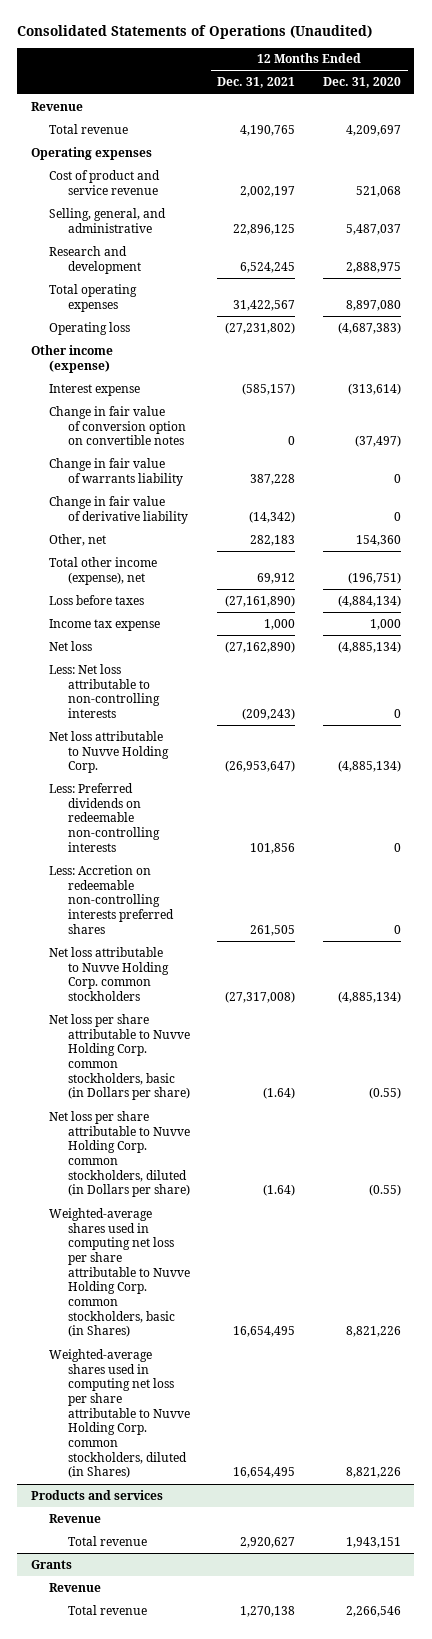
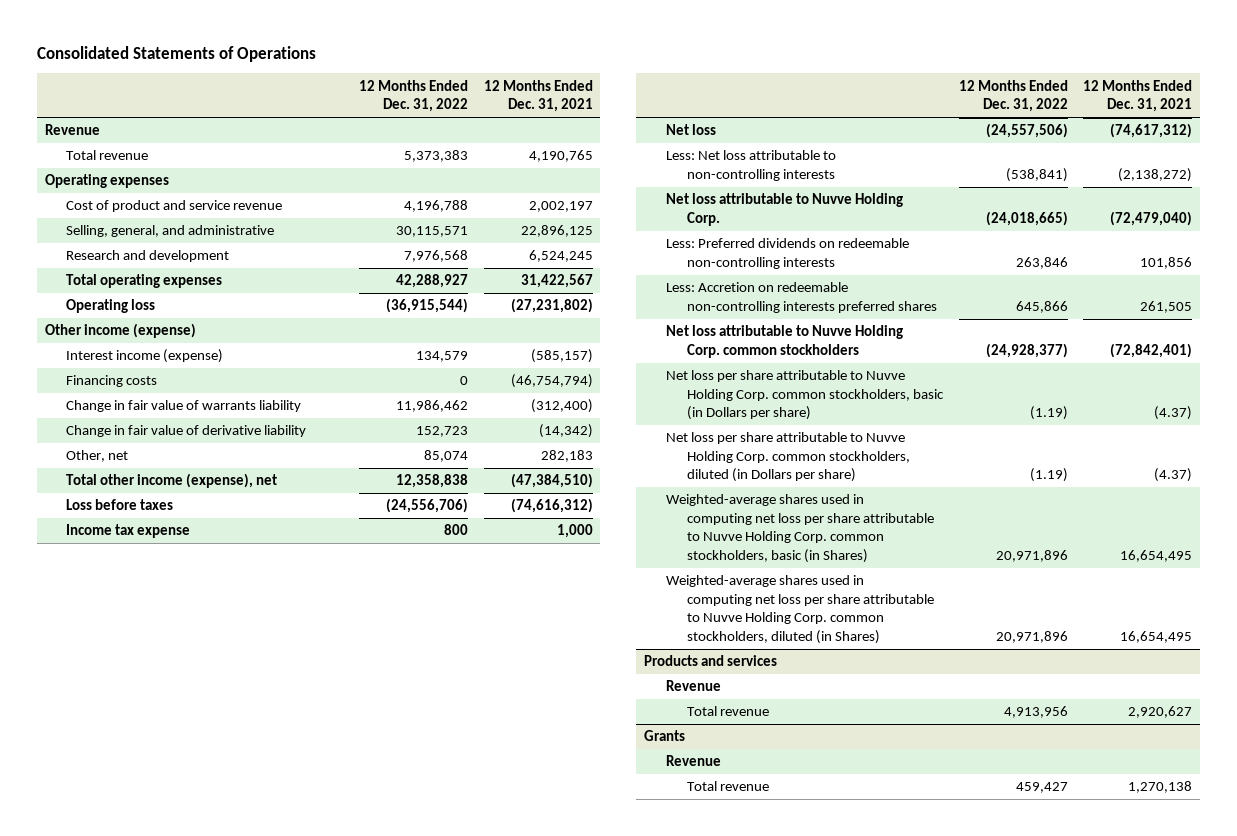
- Consolidated Statements of Operations (Unaudited)
+ Consolidated Statements of Operations
- | 12 Months Ended Dec. 31, 2021 | 12 Months Ended Dec. 31, 2020
+ | 12 Months Ended Dec. 31, 2022 | 12 Months Ended Dec. 31, 2021
- Interest expense | (585,157) | (313,614)
- Change in fair value of conversion option on convertible notes | 0 | (37,497)
- Change in fair value of warrants liability | 387,228 | 0
+ Interest income (expense) | 134,579 | (585,157)
+ Financing costs | 0 | (46,754,794)
+ Change in fair value of warrants liability | 11,986,462 | (312,400)
- Total other income (expense), net | 69,912 | (196,751)
- Loss before taxes | (27,161,890) | (4,884,134)
+ Total other income (expense), net | 12,358,838 | (47,384,510)
+ Loss before taxes | (24,556,706) | (74,616,312)
- Net loss | (27,162,890) | (4,885,134)
- Less: Net loss attributable to non-controlling interests | (209,243) | 0
- Net loss attributable to Nuvve Holding Corp. | (26,953,647) | (4,885,134)
+ Net loss | (24,557,506) | (74,617,312)
+ Less: Net loss attributable to non-controlling interests | (538,841) | (2,138,272)
+ Net loss attributable to Nuvve Holding Corp. | (24,018,665) | (72,479,040)
- Net loss attributable to Nuvve Holding Corp. common stockholders | (27,317,008) | (4,885,134)
- Net loss per share attributable to Nuvve Holding Corp. common stockholders, basic (in Dollars per share) | (1.64) | (0.55)
- Net loss per share attributable to Nuvve Holding Corp. common stockholders, diluted (in Dollars per share) | (1.64) | (0.55)
+ Net loss attributable to Nuvve Holding Corp. common stockholders | (24,928,377) | (72,842,401)
+ Net loss per share attributable to Nuvve Holding Corp. common stockholders, basic (in Dollars per share) | (1.19) | (4.37)
+ Net loss per share attributable to Nuvve Holding Corp. common stockholders, diluted (in Dollars per share) | (1.19) | (4.37)

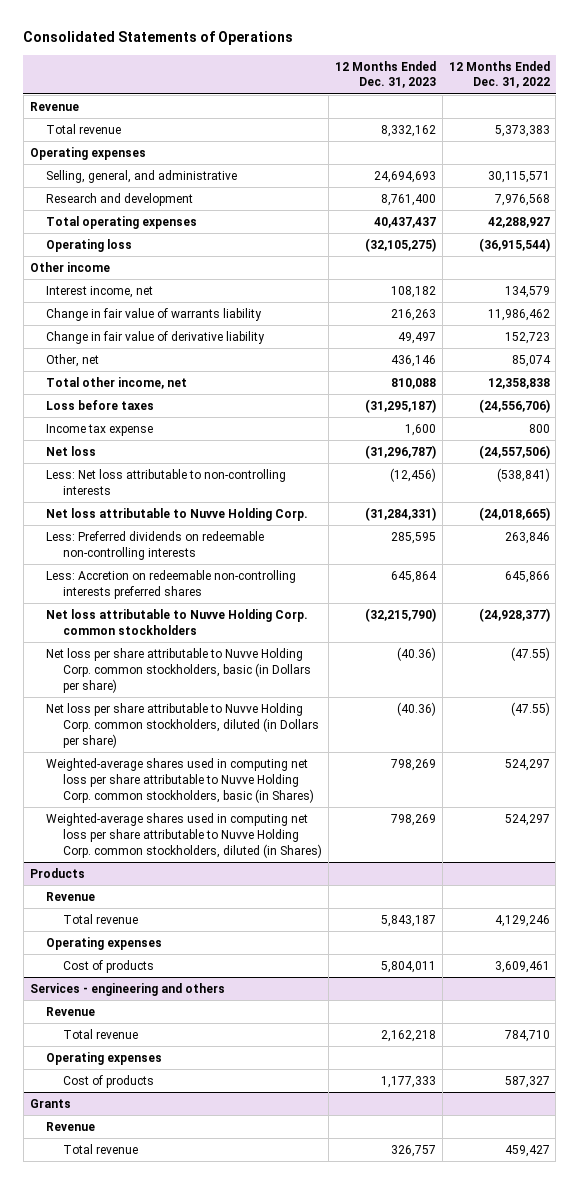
- | 12 Months Ended Dec. 31, 2022 | 12 Months Ended Dec. 31, 2021
+ | 12 Months Ended Dec. 31, 2023 | 12 Months Ended Dec. 31, 2022
- Cost of product and service revenue | 4,196,788 | 2,002,197
- Other income (expense)
- Interest income (expense) | 134,579 | (585,157)
- Financing costs | 0 | (46,754,794)
+ Other income
+ Interest income, net | 108,182 | 134,579
- Total other income (expense), net | 12,358,838 | (47,384,510)
+ Total other income, net | 810,088 | 12,358,838
- Net loss per share attributable to Nuvve Holding Corp. common stockholders, basic (in Dollars per share) | (1.19) | (4.37)
- Net loss per share attributable to Nuvve Holding Corp. common stockholders, diluted (in Dollars per share) | (1.19) | (4.37)
- Weighted-average shares used in computing net loss per share attributable to Nuvve Holding Corp. common stockholders, basic (in Shares) | 20,971,896 | 16,654,495
- Weighted-average shares used in computing net loss per share attributable to Nuvve Holding Corp. common stockholders, diluted (in Shares) | 20,971,896 | 16,654,495
- Products and services
+ Net loss per share attributable to Nuvve Holding Corp. common stockholders, basic (in Dollars per share) | (40.36) | (47.55)
+ Net loss per share attributable to Nuvve Holding Corp. common stockholders, diluted (in Dollars per share) | (40.36) | (47.55)
+ Weighted-average shares used in computing net loss per share attributable to Nuvve Holding Corp. common stockholders, basic (in Shares) | 798,269 | 524,297
+ Weighted-average shares used in computing net loss per share attributable to Nuvve Holding Corp. common stockholders, diluted (in Shares) | 798,269 | 524,297
+ Products
- Total revenue | 4,913,956 | 2,920,627
+ Total revenue | 5,843,187 | 4,129,246
+ Operating expenses
+ Cost of products | 5,804,011 | 3,609,461
+ Services - engineering and others
+ Revenue
+ Total revenue | 2,162,218 | 784,710
+ Operating expenses
+ Cost of products | 1,177,333 | 587,327

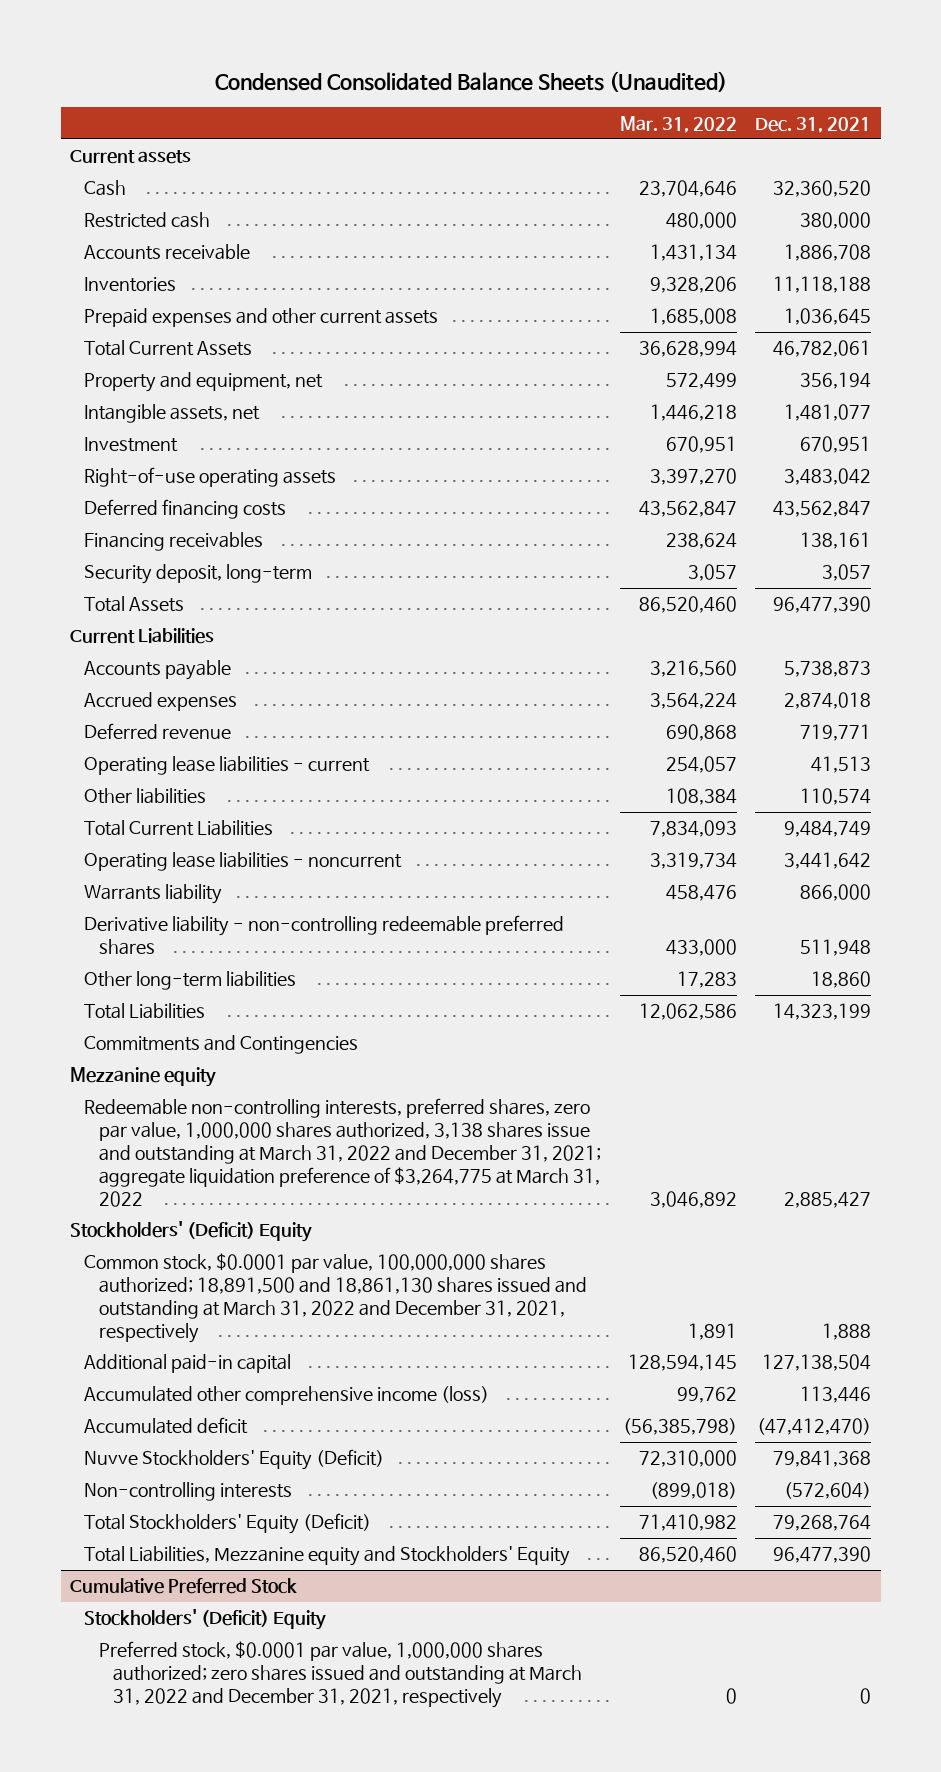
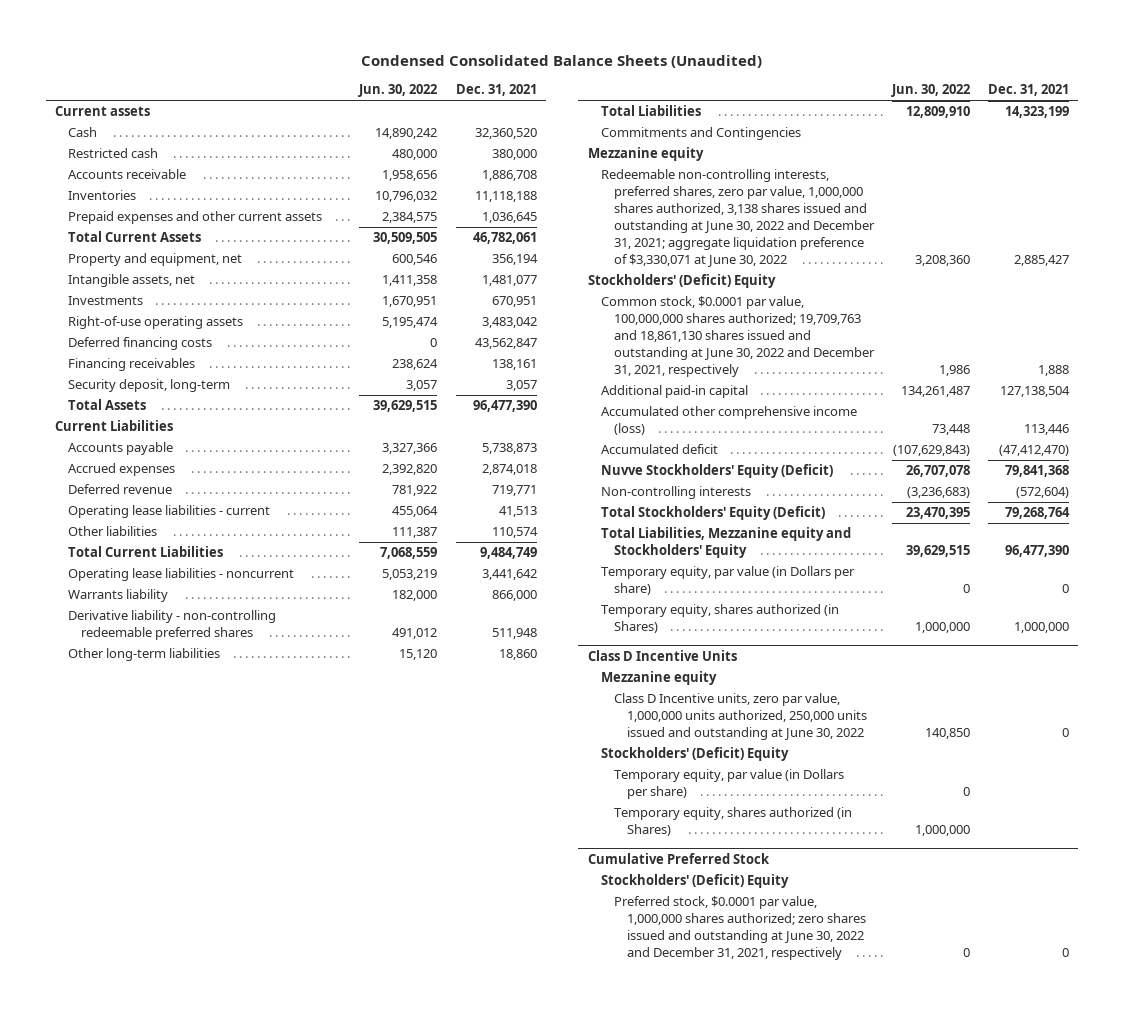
- | Mar. 31, 2022 | Dec. 31, 2021
+ | Jun. 30, 2022 | Dec. 31, 2021
- Investment | 670,951 | 670,951
+ Investments | 1,670,951 | 670,951
- Redeemable non-controlling interests, preferred shares, zero par value, 1,000,000 shares authorized, 3,138 shares issue and outstanding at March 31, 2022 and December 31, 2021; aggregate liquidation preference of $3,264,775 at March 31, 2022 | 3,046,892 | 2,885,427
+ Redeemable non-controlling interests, preferred shares, zero par value, 1,000,000 shares authorized, 3,138 shares issued and outstanding at June 30, 2022 and December 31, 2021; aggregate liquidation preference of $3,330,071 at June 30, 2022 | 3,208,360 | 2,885,427
- Common stock, $0.0001 par value, 100,000,000 shares authorized; 18,891,500 and 18,861,130 shares issued and outstanding at March 31, 2022 and December 31, 2021, respectively | 1,891 | 1,888
+ Common stock, $0.0001 par value, 100,000,000 shares authorized; 19,709,763 and 18,861,130 shares issued and outstanding at June 30, 2022 and December 31, 2021, respectively | 1,986 | 1,888
+ Temporary equity, par value (in Dollars per share) | 0 | 0
+ Temporary equity, shares authorized (in Shares) | 1,000,000 | 1,000,000
+ Class D Incentive Units
+ Mezzanine equity
+ Class D Incentive units, zero par value, 1,000,000 units authorized, 250,000 units issued and outstanding at June 30, 2022 | 140,850 | 0
+ Stockholders' (Deficit) Equity
+ Temporary equity, par value (in Dollars per share) | 0 |
+ Temporary equity, shares authorized (in Shares) | 1,000,000 |
@ Cumulative Preferred Stock
- Preferred stock, $0.0001 par value, 1,000,000 shares authorized; zero shares issued and outstanding at March 31, 2022 and December 31, 2021, respectively | 0 | 0
+ Preferred stock, $0.0001 par value, 1,000,000 shares authorized; zero shares issued and outstanding at June 30, 2022 and December 31, 2021, respectively | 0 | 0

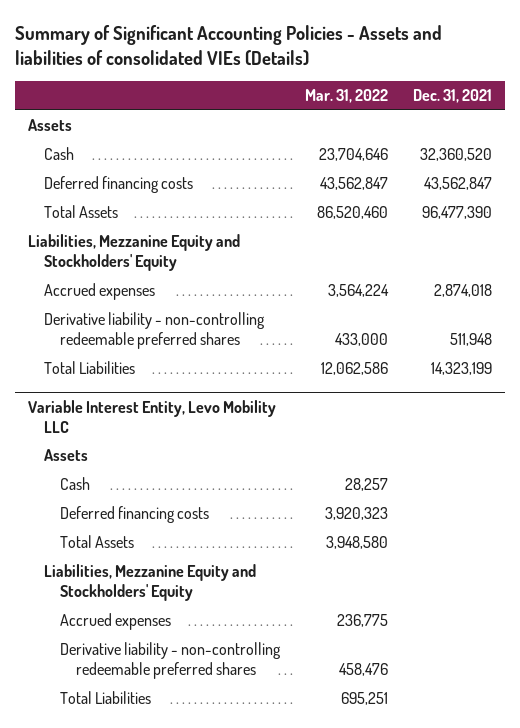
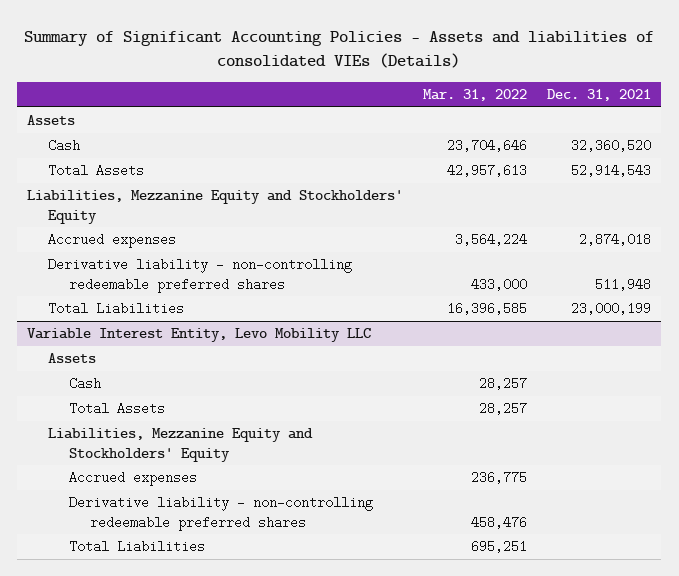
- Deferred financing costs | 43,562,847 | 43,562,847
- Total Assets | 86,520,460 | 96,477,390
+ Total Assets | 42,957,613 | 52,914,543
- Total Liabilities | 12,062,586 | 14,323,199
+ Total Liabilities | 16,396,585 | 23,000,199
@ Variable Interest Entity, Levo Mobility LLC
- Deferred financing costs | 3,920,323 |
- Total Assets | 3,948,580 |
+ Total Assets | 28,257 |

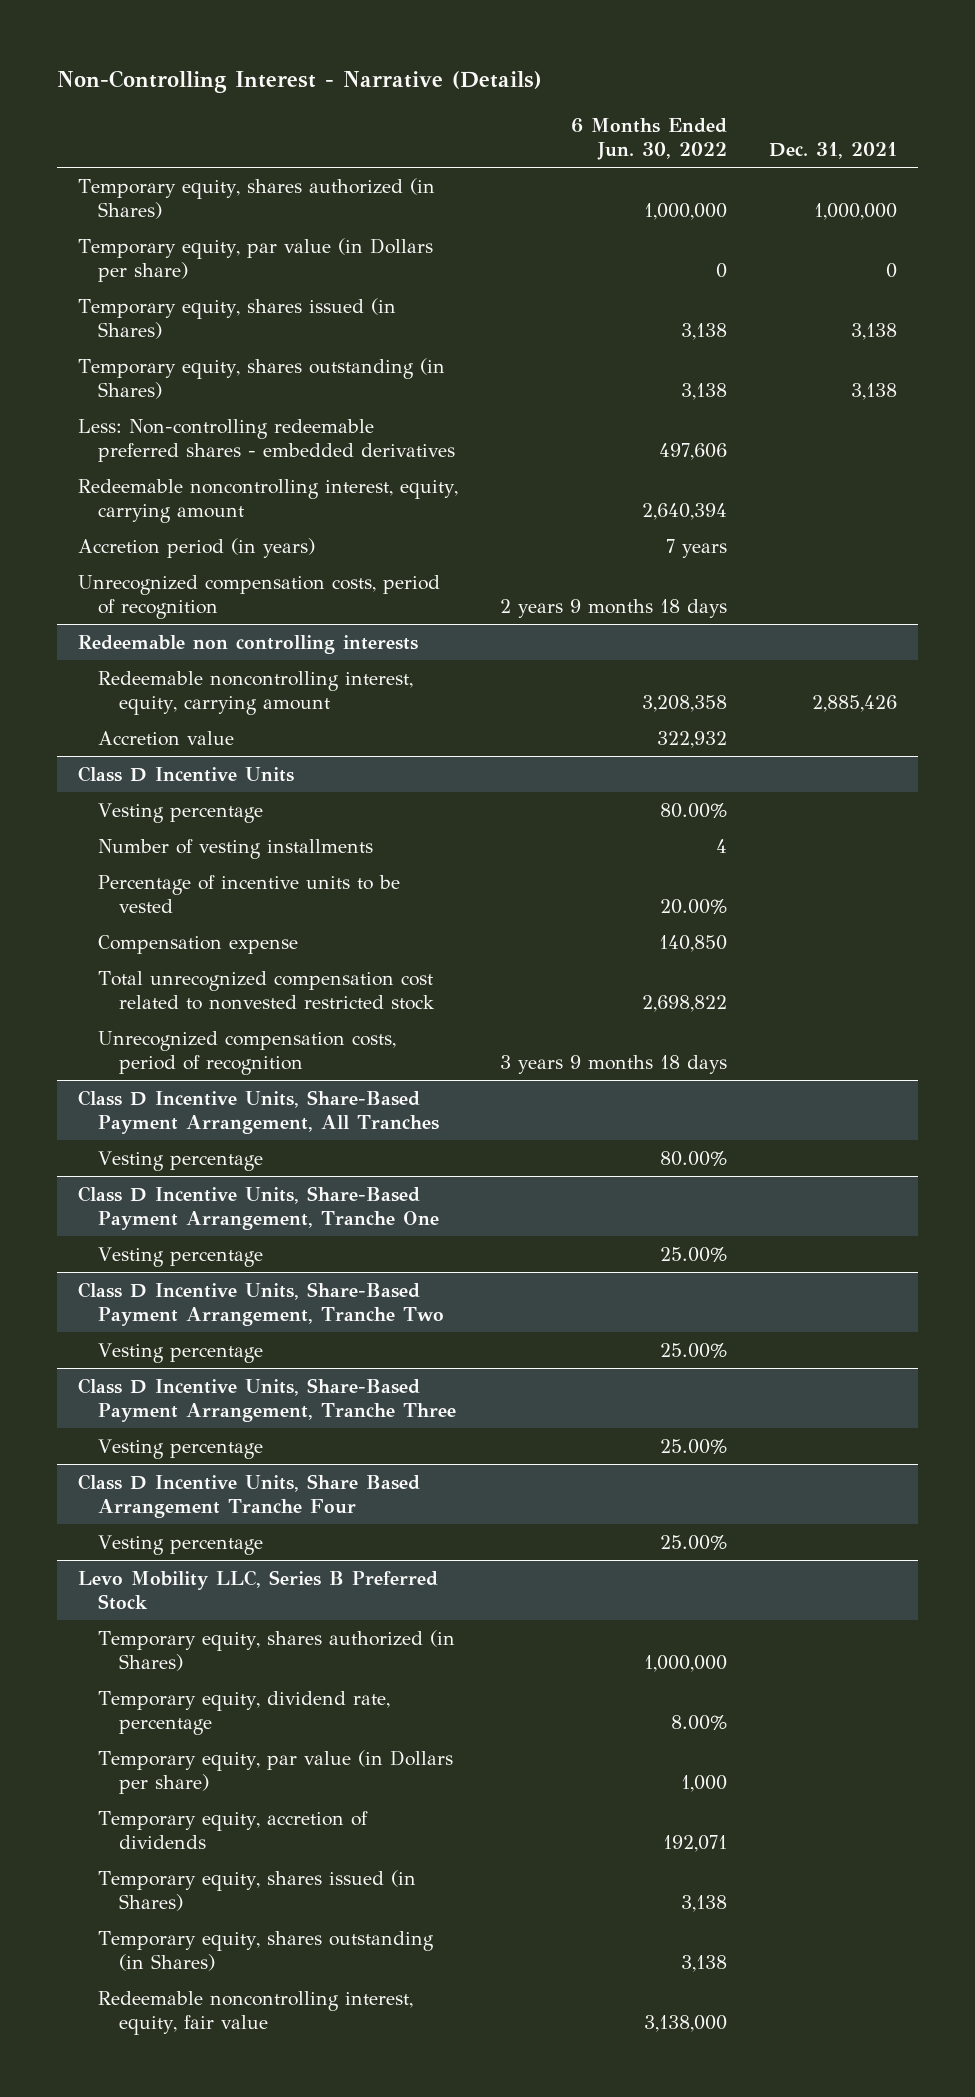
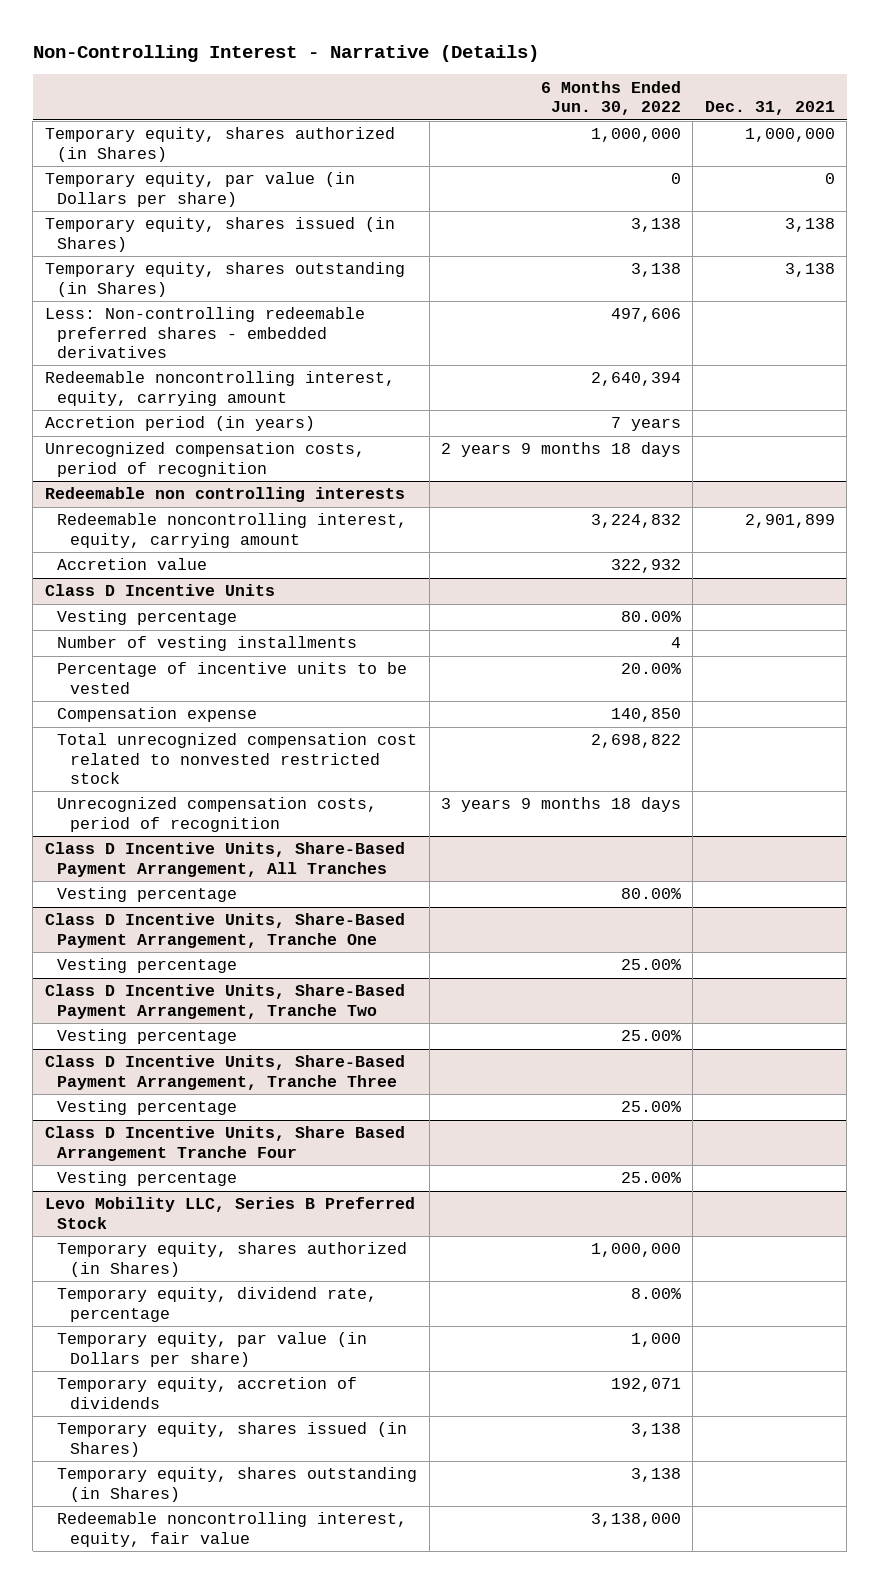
@ Redeemable non controlling interests
- Redeemable noncontrolling interest, equity, carrying amount | 3,208,358 | 2,885,426
+ Redeemable noncontrolling interest, equity, carrying amount | 3,224,832 | 2,901,899

